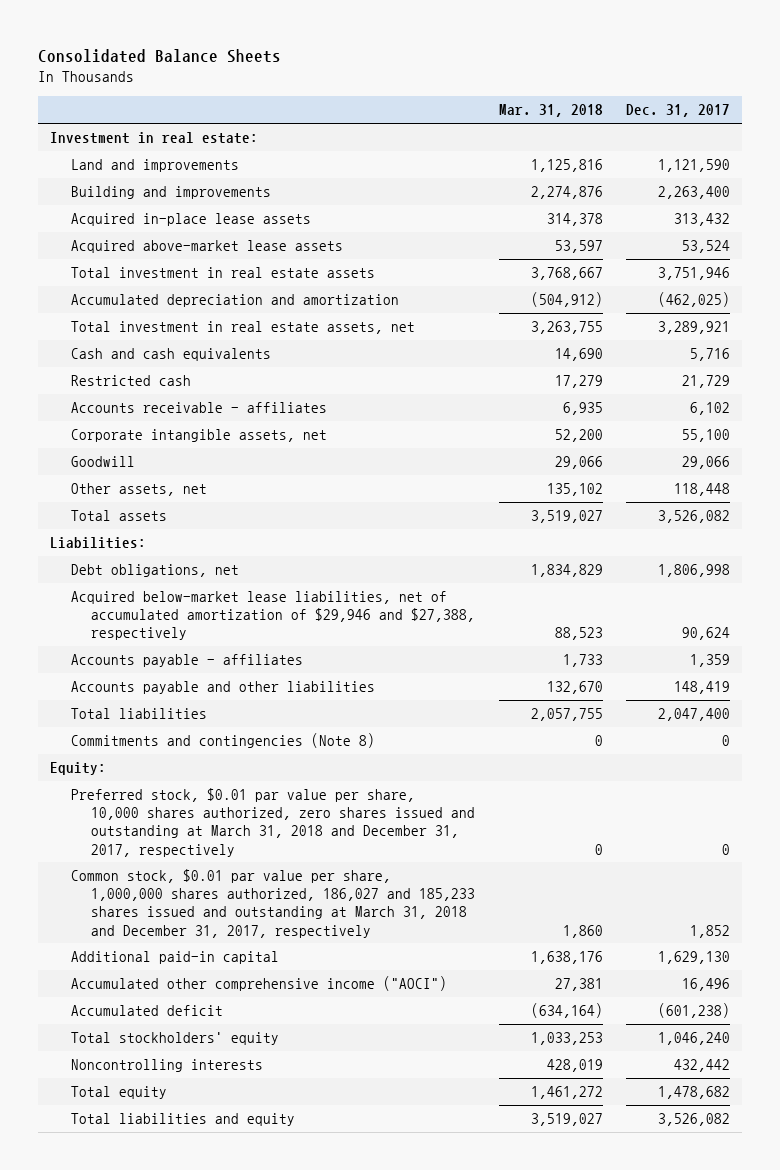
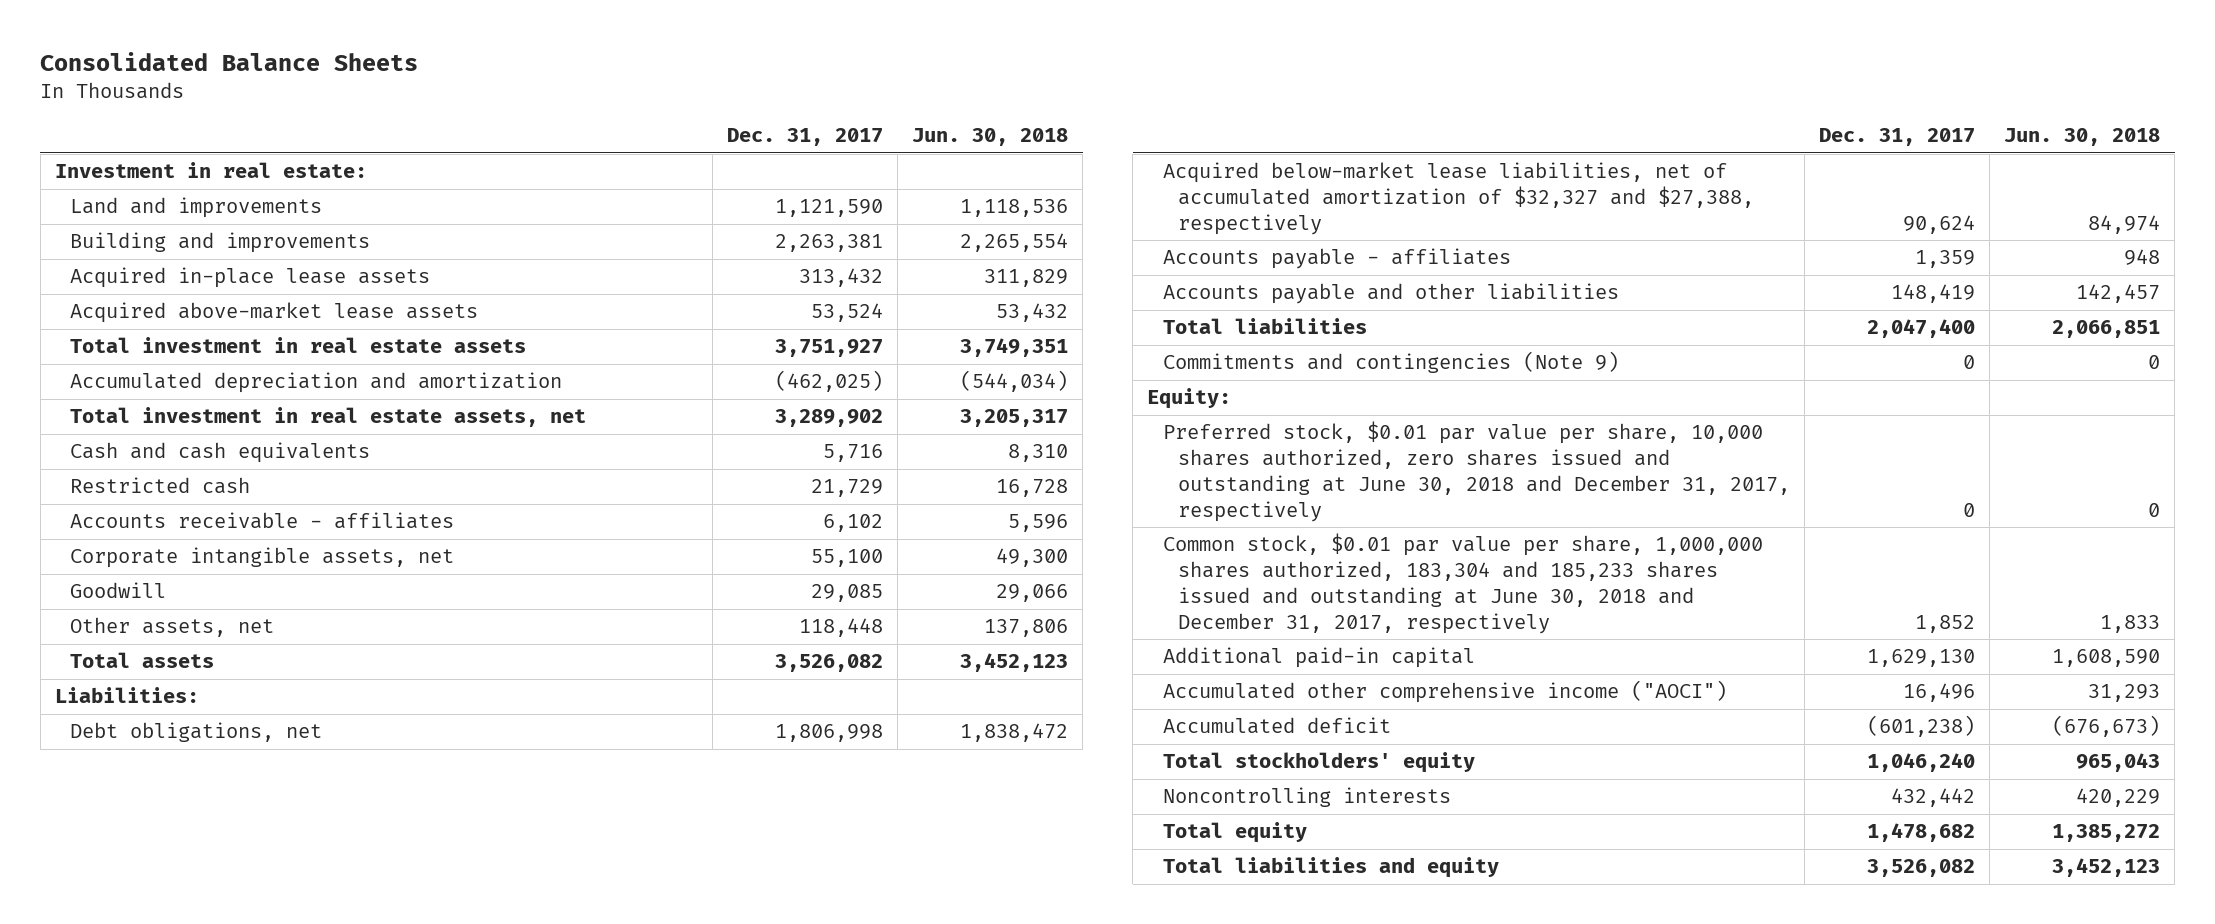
- | Mar. 31, 2018 | Dec. 31, 2017
+ | Dec. 31, 2017 | Jun. 30, 2018
- Building and improvements | 2,274,876 | 2,263,400
+ Building and improvements | 2,263,381 | 2,265,554
- Total investment in real estate assets | 3,768,667 | 3,751,946
+ Total investment in real estate assets | 3,751,927 | 3,749,351
- Total investment in real estate assets, net | 3,263,755 | 3,289,921
+ Total investment in real estate assets, net | 3,289,902 | 3,205,317
- Goodwill | 29,066 | 29,066
+ Goodwill | 29,085 | 29,066
- Acquired below-market lease liabilities, net of accumulated amortization of $29,946 and $27,388, respectively | 88,523 | 90,624
+ Acquired below-market lease liabilities, net of accumulated amortization of $32,327 and $27,388, respectively | 90,624 | 84,974
- Commitments and contingencies (Note 8) | 0 | 0
+ Commitments and contingencies (Note 9) | 0 | 0
- Preferred stock, $0.01 par value per share, 10,000 shares authorized, zero shares issued and outstanding at March 31, 2018 and December 31, 2017, respectively | 0 | 0
- Common stock, $0.01 par value per share, 1,000,000 shares authorized, 186,027 and 185,233 shares issued and outstanding at March 31, 2018 and December 31, 2017, respectively | 1,860 | 1,852
+ Preferred stock, $0.01 par value per share, 10,000 shares authorized, zero shares issued and outstanding at June 30, 2018 and December 31, 2017, respectively | 0 | 0
+ Common stock, $0.01 par value per share, 1,000,000 shares authorized, 183,304 and 185,233 shares issued and outstanding at June 30, 2018 and December 31, 2017, respectively | 1,852 | 1,833

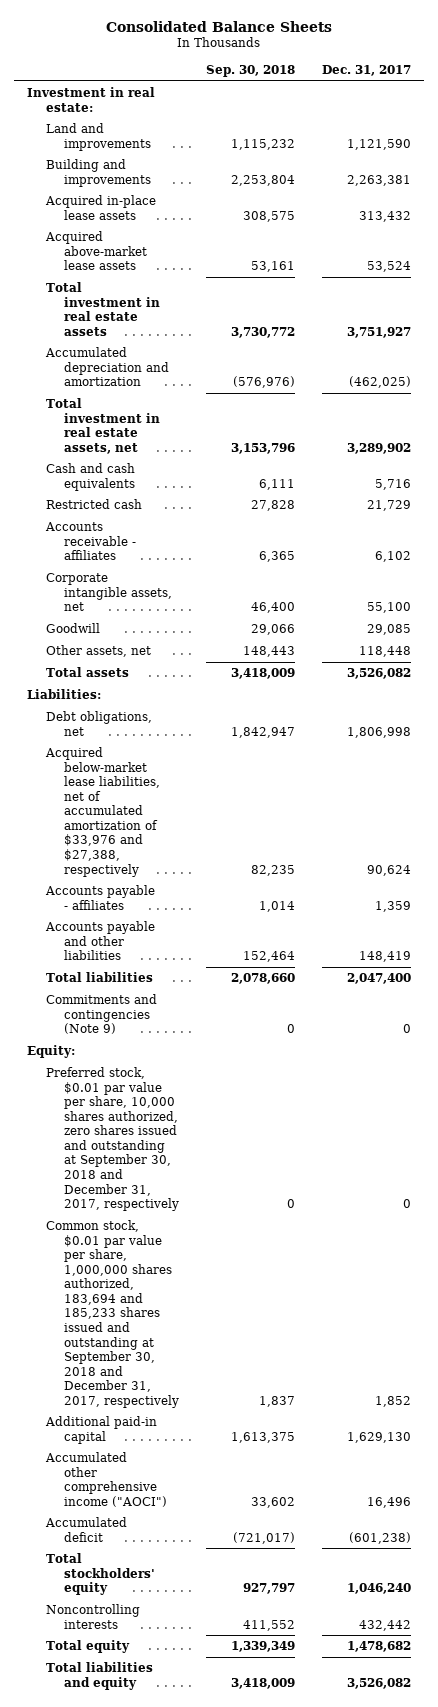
- | Dec. 31, 2017 | Jun. 30, 2018
+ | Sep. 30, 2018 | Dec. 31, 2017
- Acquired below-market lease liabilities, net of accumulated amortization of $32,327 and $27,388, respectively | 90,624 | 84,974
+ Acquired below-market lease liabilities, net of accumulated amortization of $33,976 and $27,388, respectively | 82,235 | 90,624
- Preferred stock, $0.01 par value per share, 10,000 shares authorized, zero shares issued and outstanding at June 30, 2018 and December 31, 2017, respectively | 0 | 0
- Common stock, $0.01 par value per share, 1,000,000 shares authorized, 183,304 and 185,233 shares issued and outstanding at June 30, 2018 and December 31, 2017, respectively | 1,852 | 1,833
+ Preferred stock, $0.01 par value per share, 10,000 shares authorized, zero shares issued and outstanding at September 30, 2018 and December 31, 2017, respectively | 0 | 0
+ Common stock, $0.01 par value per share, 1,000,000 shares authorized, 183,694 and 185,233 shares issued and outstanding at September 30, 2018 and December 31, 2017, respectively | 1,837 | 1,852

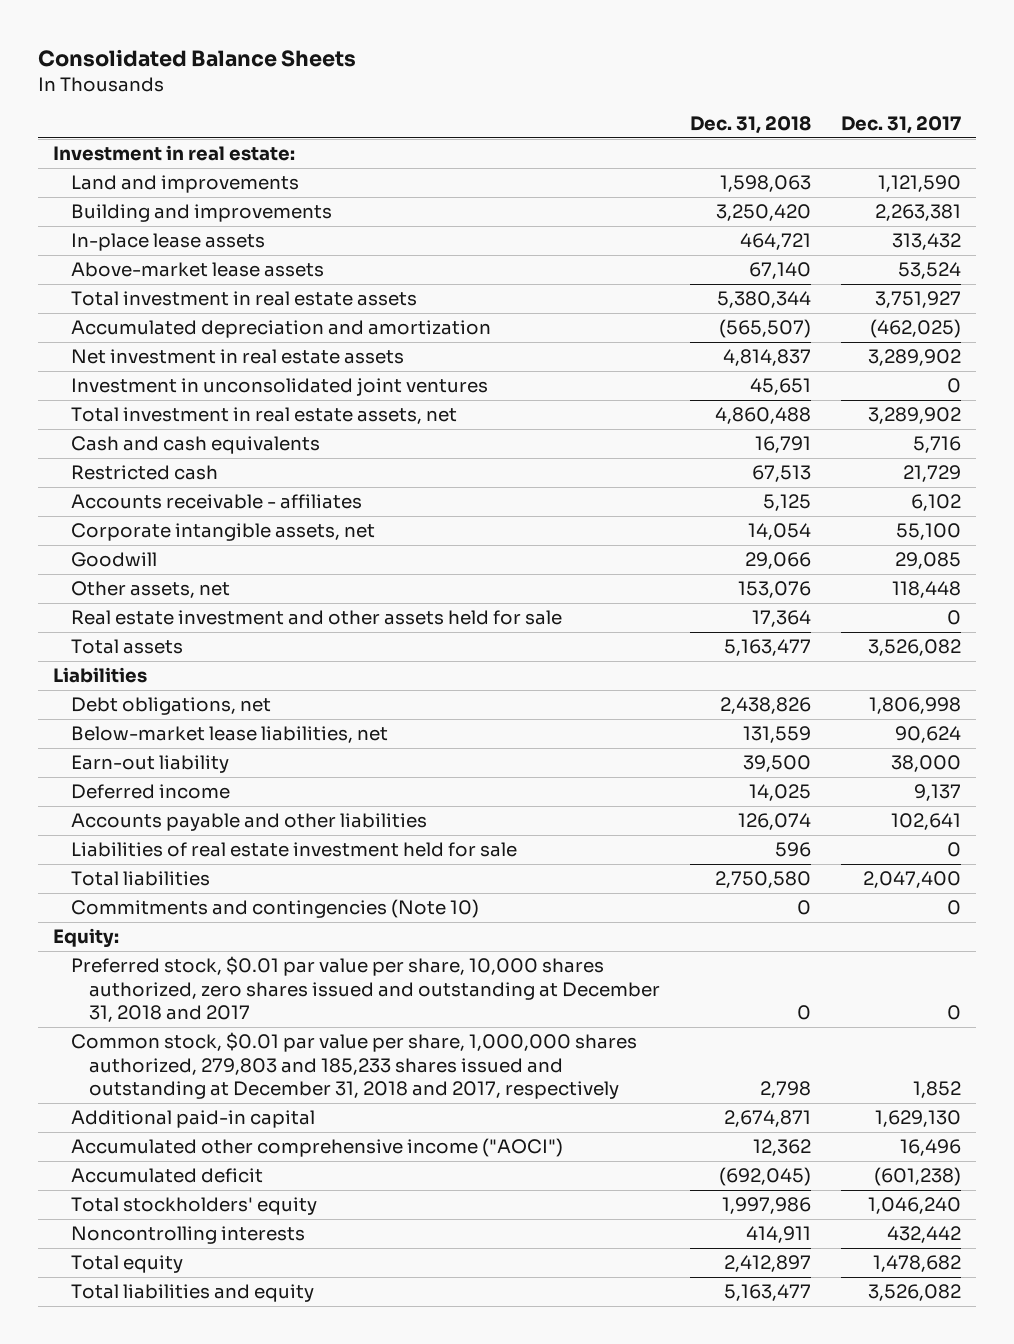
- | Sep. 30, 2018 | Dec. 31, 2017
+ | Dec. 31, 2018 | Dec. 31, 2017
- Acquired in-place lease assets | 308,575 | 313,432
- Acquired above-market lease assets | 53,161 | 53,524
+ In-place lease assets | 464,721 | 313,432
+ Above-market lease assets | 67,140 | 53,524
+ Net investment in real estate assets | 4,814,837 | 3,289,902
+ Investment in unconsolidated joint ventures | 45,651 | 0
+ Real estate investment and other assets held for sale | 17,364 | 0
- Liabilities:
+ Liabilities
- Acquired below-market lease liabilities, net of accumulated amortization of $33,976 and $27,388, respectively | 82,235 | 90,624
- Accounts payable - affiliates | 1,014 | 1,359
- Accounts payable and other liabilities | 152,464 | 148,419
+ Below-market lease liabilities, net | 131,559 | 90,624
+ Earn-out liability | 39,500 | 38,000
+ Deferred income | 14,025 | 9,137
+ Accounts payable and other liabilities | 126,074 | 102,641
+ Liabilities of real estate investment held for sale | 596 | 0
- Commitments and contingencies (Note 9) | 0 | 0
+ Commitments and contingencies (Note 10) | 0 | 0
- Preferred stock, $0.01 par value per share, 10,000 shares authorized, zero shares issued and outstanding at September 30, 2018 and December 31, 2017, respectively | 0 | 0
- Common stock, $0.01 par value per share, 1,000,000 shares authorized, 183,694 and 185,233 shares issued and outstanding at September 30, 2018 and December 31, 2017, respectively | 1,837 | 1,852
+ Preferred stock, $0.01 par value per share, 10,000 shares authorized, zero shares issued and outstanding at December 31, 2018 and 2017 | 0 | 0
+ Common stock, $0.01 par value per share, 1,000,000 shares authorized, 279,803 and 185,233 shares issued and outstanding at December 31, 2018 and 2017, respectively | 2,798 | 1,852

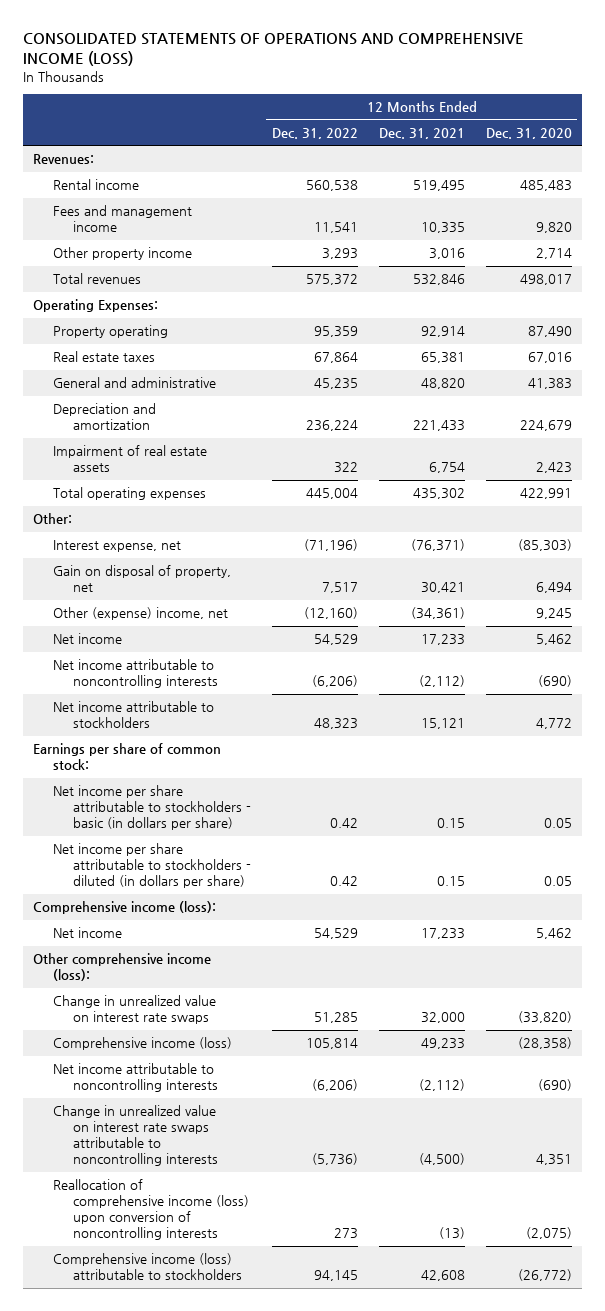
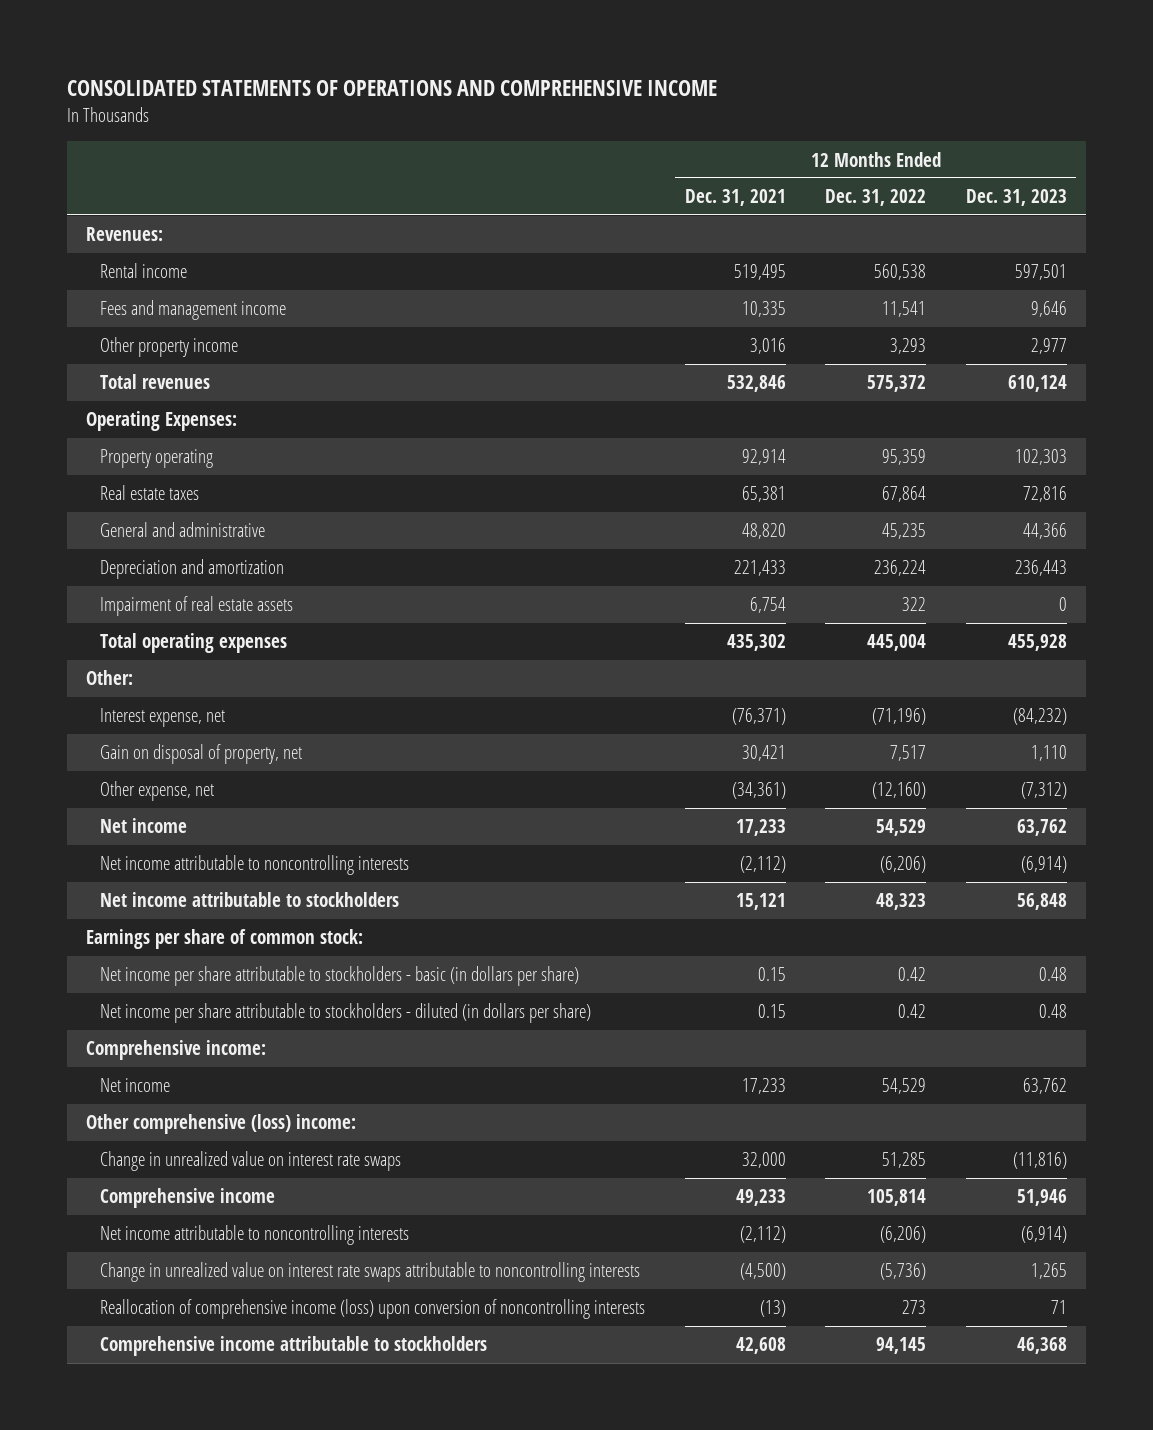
- CONSOLIDATED STATEMENTS OF OPERATIONS AND COMPREHENSIVE INCOME (LOSS)
+ CONSOLIDATED STATEMENTS OF OPERATIONS AND COMPREHENSIVE INCOME
- | 12 Months Ended Dec. 31, 2022 | 12 Months Ended Dec. 31, 2021 | 12 Months Ended Dec. 31, 2020
+ | 12 Months Ended Dec. 31, 2021 | 12 Months Ended Dec. 31, 2022 | 12 Months Ended Dec. 31, 2023
- Other (expense) income, net | (12,160) | (34,361) | 9,245
+ Other expense, net | (34,361) | (12,160) | (7,312)
- Comprehensive income (loss):
+ Comprehensive income:
- Other comprehensive income (loss):
+ Other comprehensive (loss) income:
- Comprehensive income (loss) | 105,814 | 49,233 | (28,358)
+ Comprehensive income | 49,233 | 105,814 | 51,946
- Comprehensive income (loss) attributable to stockholders | 94,145 | 42,608 | (26,772)
+ Comprehensive income attributable to stockholders | 42,608 | 94,145 | 46,368

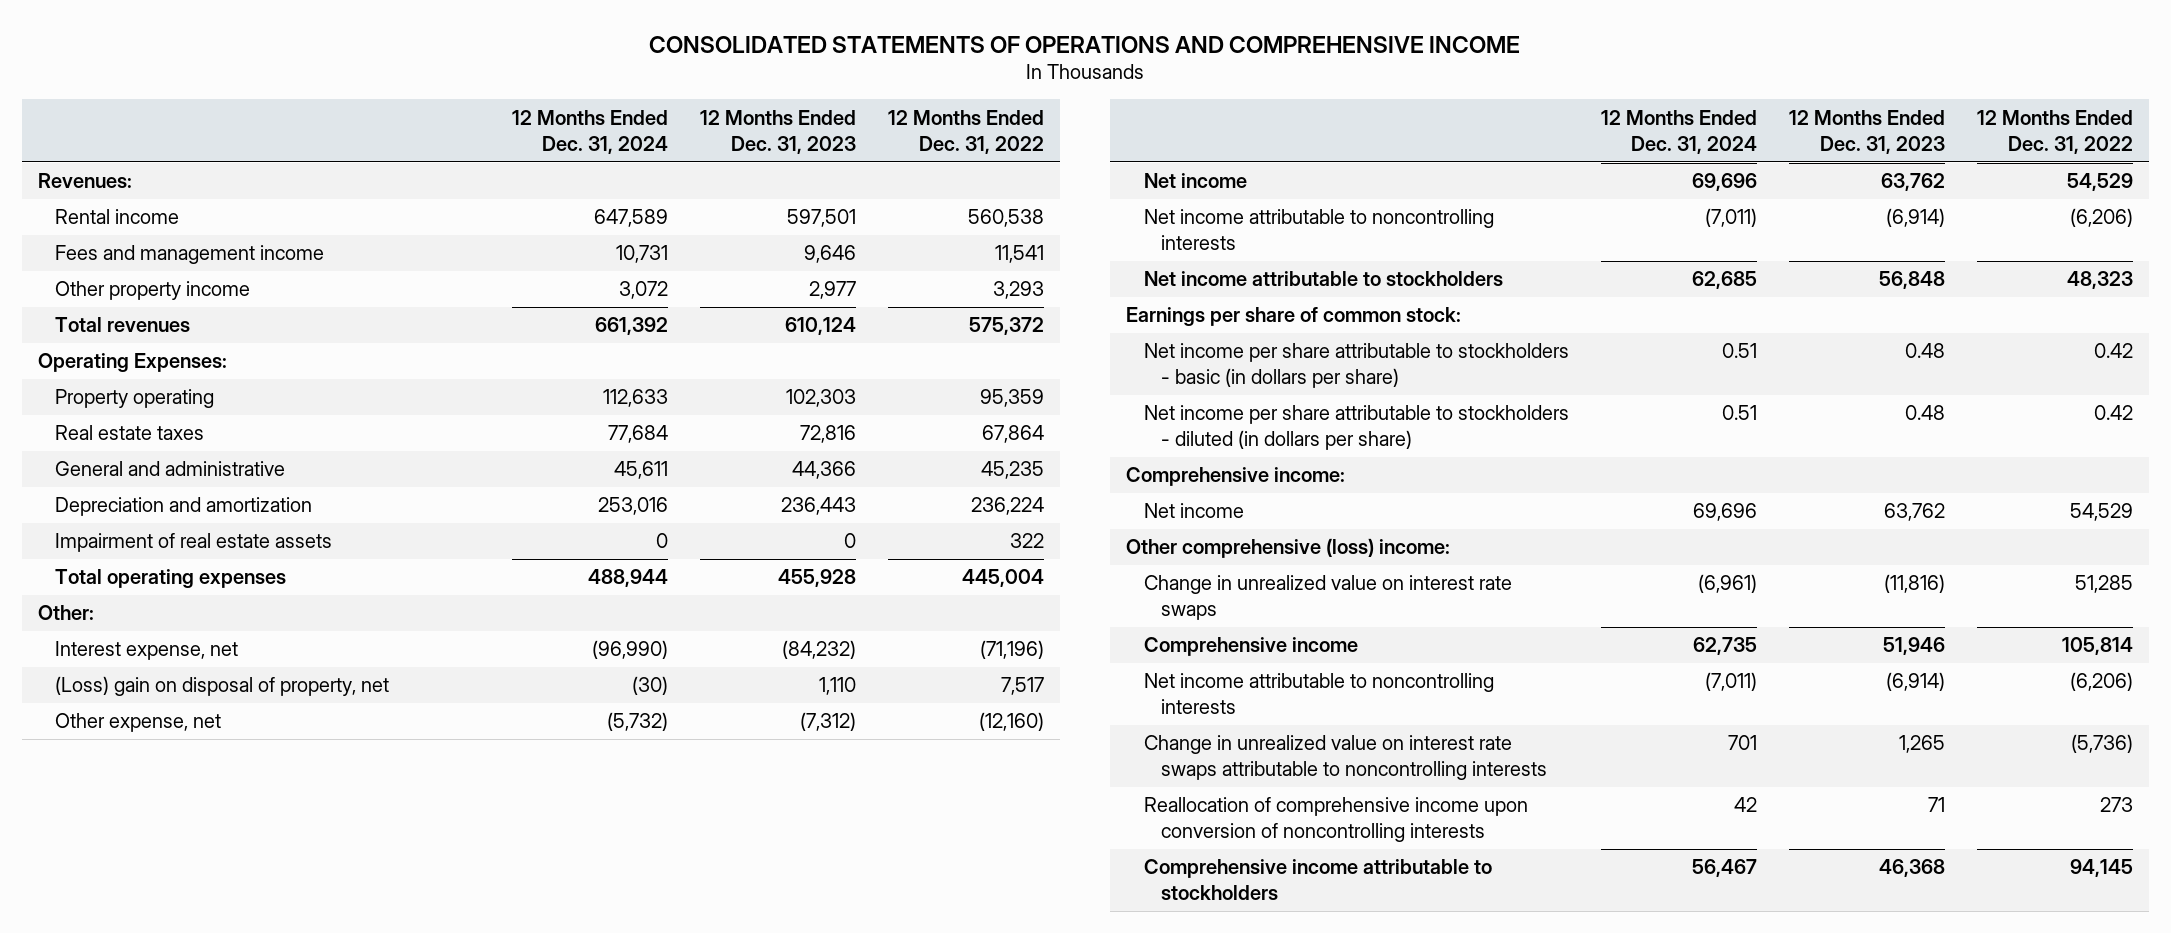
- | 12 Months Ended Dec. 31, 2021 | 12 Months Ended Dec. 31, 2022 | 12 Months Ended Dec. 31, 2023
+ | 12 Months Ended Dec. 31, 2024 | 12 Months Ended Dec. 31, 2023 | 12 Months Ended Dec. 31, 2022
- Gain on disposal of property, net | 30,421 | 7,517 | 1,110
+ (Loss) gain on disposal of property, net | (30) | 1,110 | 7,517
- Reallocation of comprehensive income (loss) upon conversion of noncontrolling interests | (13) | 273 | 71
+ Reallocation of comprehensive income upon conversion of noncontrolling interests | 42 | 71 | 273

